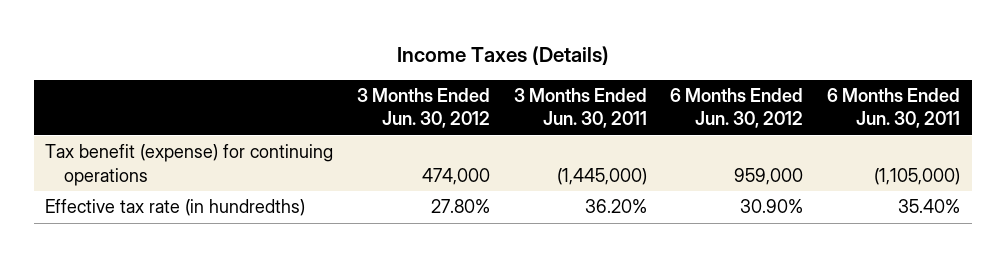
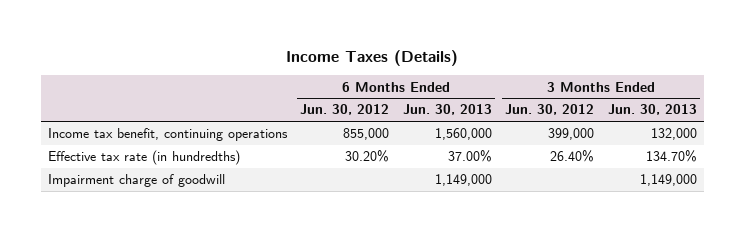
- | 3 Months Ended Jun. 30, 2012 | 3 Months Ended Jun. 30, 2011 | 6 Months Ended Jun. 30, 2012 | 6 Months Ended Jun. 30, 2011
+ | 6 Months Ended Jun. 30, 2012 | 6 Months Ended Jun. 30, 2013 | 3 Months Ended Jun. 30, 2012 | 3 Months Ended Jun. 30, 2013
- Tax benefit (expense) for continuing operations | 474,000 | (1,445,000) | 959,000 | (1,105,000)
- Effective tax rate (in hundredths) | 27.80% | 36.20% | 30.90% | 35.40%
+ Income tax benefit, continuing operations | 855,000 | 1,560,000 | 399,000 | 132,000
+ Effective tax rate (in hundredths) | 30.20% | 37.00% | 26.40% | 134.70%
+ Impairment charge of goodwill | | 1,149,000 | | 1,149,000

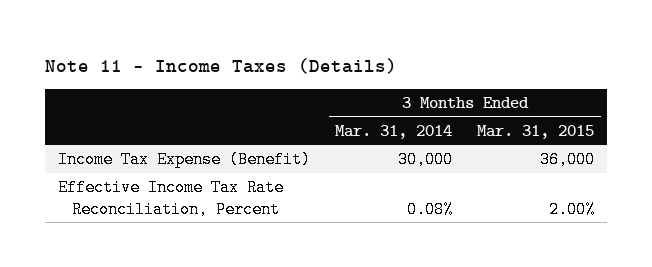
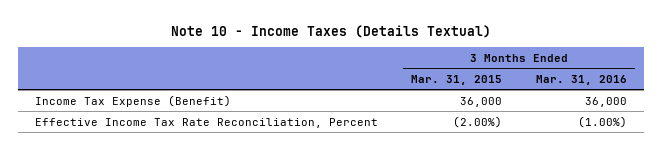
- Note 11 - Income Taxes (Details)
+ Note 10 - Income Taxes (Details Textual)
- | 3 Months Ended Mar. 31, 2014 | 3 Months Ended Mar. 31, 2015
+ | 3 Months Ended Mar. 31, 2015 | 3 Months Ended Mar. 31, 2016
- Effective Income Tax Rate Reconciliation, Percent | 0.08% | 2.00%
+ Effective Income Tax Rate Reconciliation, Percent | (2.00%) | (1.00%)

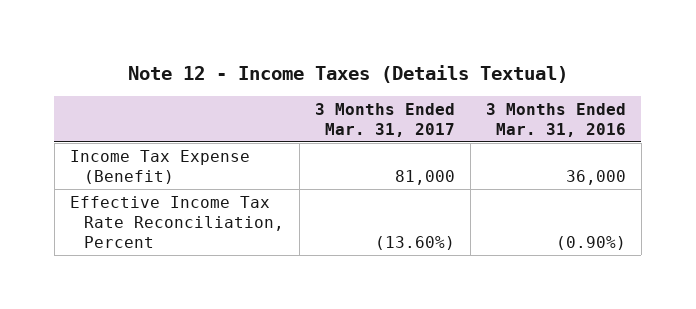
- Note 10 - Income Taxes (Details Textual)
+ Note 12 - Income Taxes (Details Textual)
- | 3 Months Ended Mar. 31, 2015 | 3 Months Ended Mar. 31, 2016
+ | 3 Months Ended Mar. 31, 2017 | 3 Months Ended Mar. 31, 2016
- Effective Income Tax Rate Reconciliation, Percent | (2.00%) | (1.00%)
+ Effective Income Tax Rate Reconciliation, Percent | (13.60%) | (0.90%)

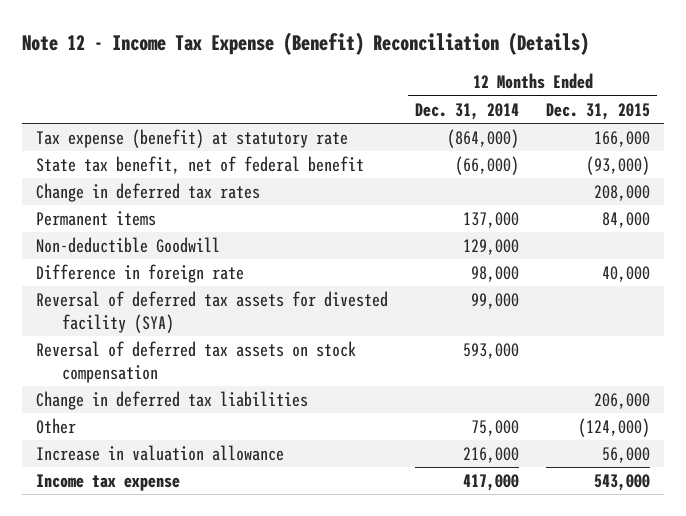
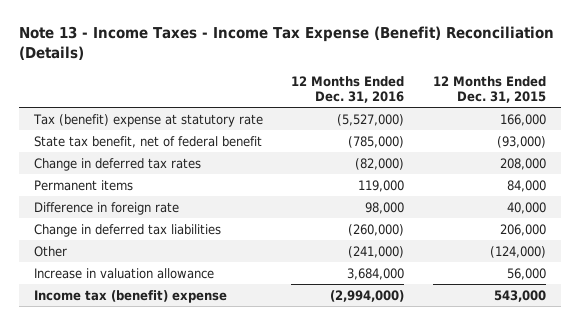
- Note 12 - Income Tax Expense (Benefit) Reconciliation (Details)
+ Note 13 - Income Taxes - Income Tax Expense (Benefit) Reconciliation (Details)
- | 12 Months Ended Dec. 31, 2014 | 12 Months Ended Dec. 31, 2015
+ | 12 Months Ended Dec. 31, 2016 | 12 Months Ended Dec. 31, 2015
- Tax expense (benefit) at statutory rate | (864,000) | 166,000
+ Tax (benefit) expense at statutory rate | (5,527,000) | 166,000
- Non-deductible Goodwill | 129,000 |
- Reversal of deferred tax assets for divested facility (SYA) | 99,000 |
- Reversal of deferred tax assets on stock compensation | 593,000 |
- Income tax expense | 417,000 | 543,000
+ Income tax (benefit) expense | (2,994,000) | 543,000

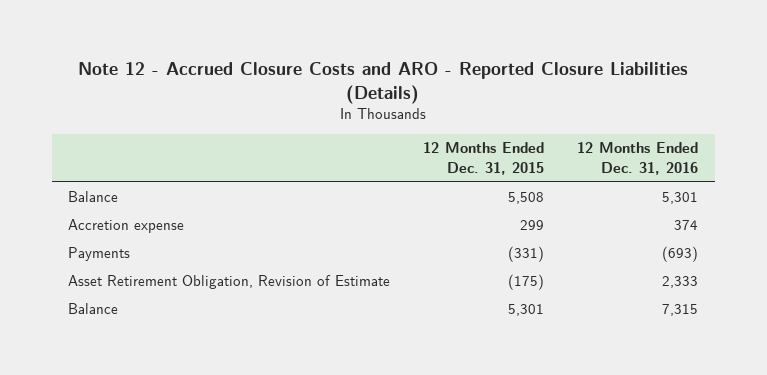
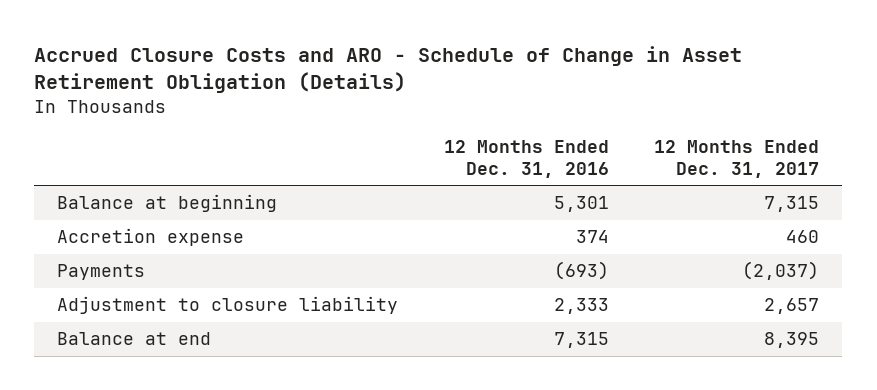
- Note 12 - Accrued Closure Costs and ARO - Reported Closure Liabilities (Details)
+ Accrued Closure Costs and ARO - Schedule of Change in Asset Retirement Obligation (Details)
- | 12 Months Ended Dec. 31, 2015 | 12 Months Ended Dec. 31, 2016
+ | 12 Months Ended Dec. 31, 2016 | 12 Months Ended Dec. 31, 2017
- Balance | 5,508 | 5,301
+ Balance at beginning | 5,301 | 7,315
- Asset Retirement Obligation, Revision of Estimate | (175) | 2,333
- Balance | 5,301 | 7,315
+ Adjustment to closure liability | 2,333 | 2,657
+ Balance at end | 7,315 | 8,395

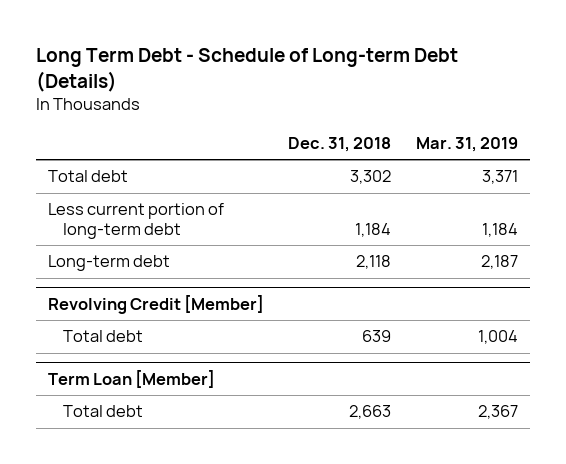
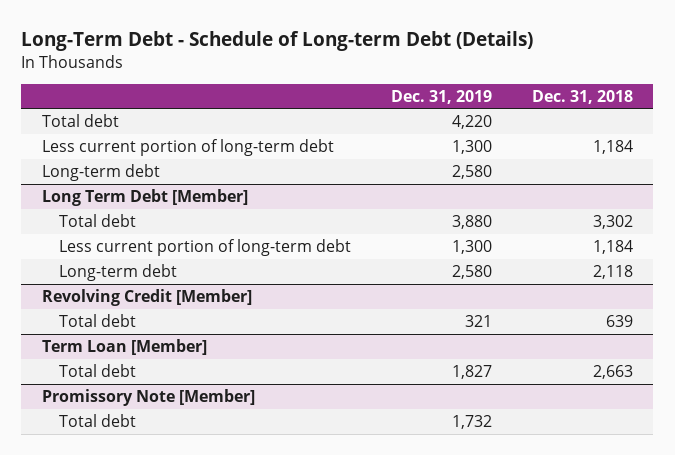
- Long Term Debt - Schedule of Long-term Debt (Details)
+ Long-Term Debt - Schedule of Long-term Debt (Details)
- | Dec. 31, 2018 | Mar. 31, 2019
+ | Dec. 31, 2019 | Dec. 31, 2018
+ Total debt | 4,220 |
+ Less current portion of long-term debt | 1,300 | 1,184
+ Long-term debt | 2,580 |
+ Long Term Debt [Member]
+ Promissory Note [Member]
+ Total debt | 1,732 |

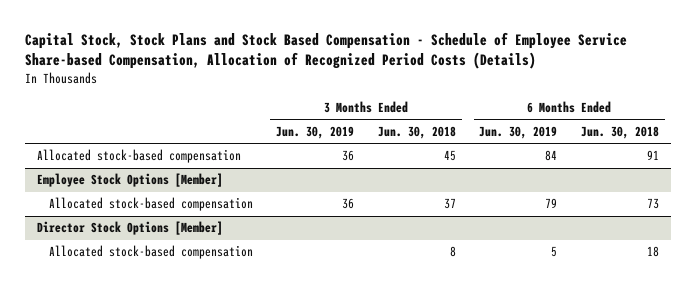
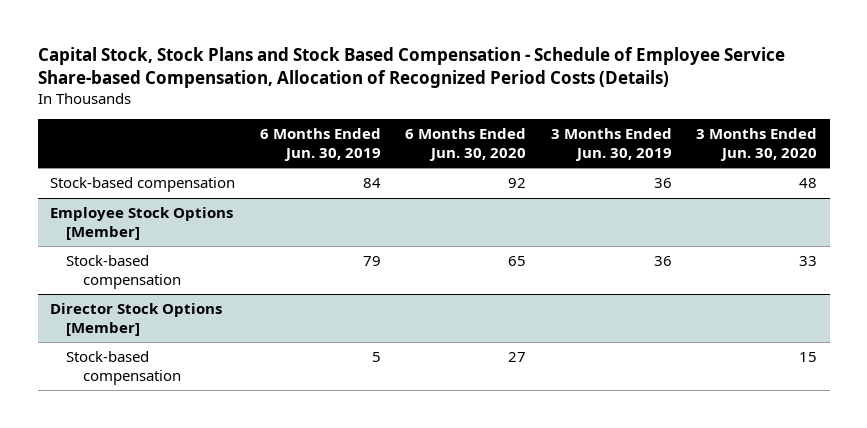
- | 3 Months Ended Jun. 30, 2019 | 3 Months Ended Jun. 30, 2018 | 6 Months Ended Jun. 30, 2019 | 6 Months Ended Jun. 30, 2018
+ | 6 Months Ended Jun. 30, 2019 | 6 Months Ended Jun. 30, 2020 | 3 Months Ended Jun. 30, 2019 | 3 Months Ended Jun. 30, 2020
- Allocated stock-based compensation | 36 | 45 | 84 | 91
+ Stock-based compensation | 84 | 92 | 36 | 48
@ Employee Stock Options [Member]
- Allocated stock-based compensation | 36 | 37 | 79 | 73
+ Stock-based compensation | 79 | 65 | 36 | 33
@ Director Stock Options [Member]
- Allocated stock-based compensation | | 8 | 5 | 18
+ Stock-based compensation | 5 | 27 | | 15

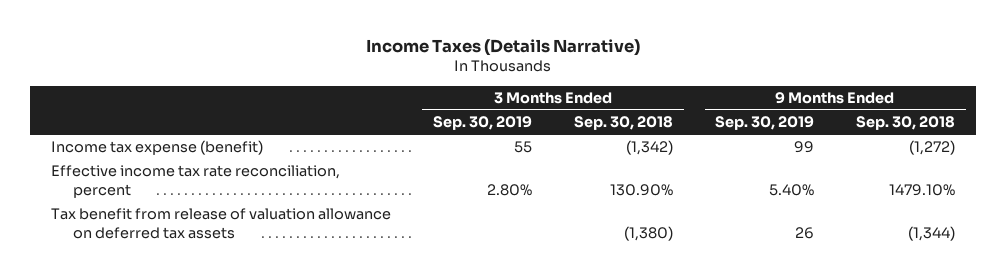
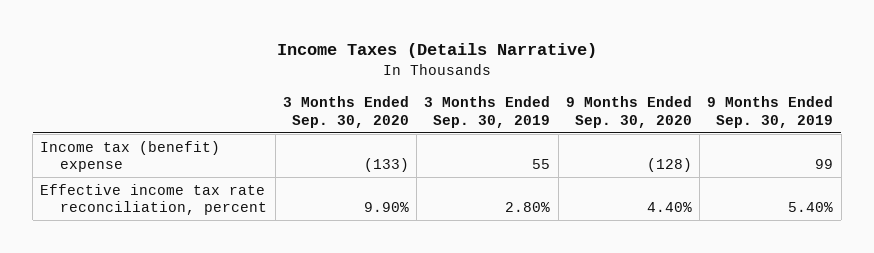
- | 3 Months Ended Sep. 30, 2019 | 3 Months Ended Sep. 30, 2018 | 9 Months Ended Sep. 30, 2019 | 9 Months Ended Sep. 30, 2018
+ | 3 Months Ended Sep. 30, 2020 | 3 Months Ended Sep. 30, 2019 | 9 Months Ended Sep. 30, 2020 | 9 Months Ended Sep. 30, 2019
- Income tax expense (benefit) | 55 | (1,342) | 99 | (1,272)
+ Income tax (benefit) expense | (133) | 55 | (128) | 99
- Tax benefit from release of valuation allowance on deferred tax assets | | (1,380) | 26 | (1,344)

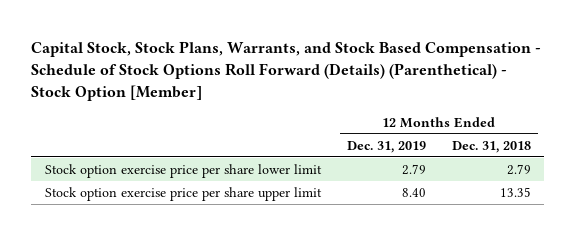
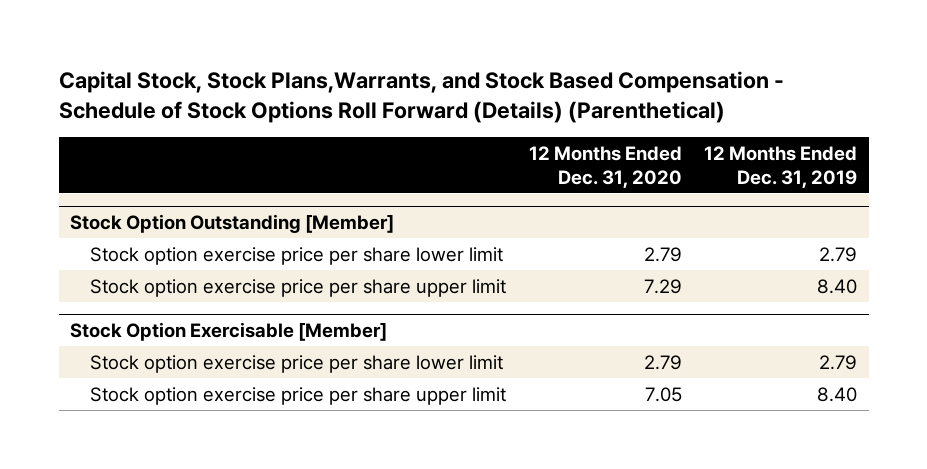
- Capital Stock, Stock Plans, Warrants, and Stock Based Compensation - Schedule of Stock Options Roll Forward (Details) (Parenthetical) - Stock Option [Member]
+ Capital Stock, Stock Plans,Warrants, and Stock Based Compensation - Schedule of Stock Options Roll Forward (Details) (Parenthetical)
- | 12 Months Ended Dec. 31, 2019 | 12 Months Ended Dec. 31, 2018
+ | 12 Months Ended Dec. 31, 2020 | 12 Months Ended Dec. 31, 2019
+ Stock Option Outstanding [Member]
+ Stock Option Exercisable [Member]
+ Stock option exercise price per share lower limit | 2.79 | 2.79
+ Stock option exercise price per share upper limit | 7.05 | 8.40

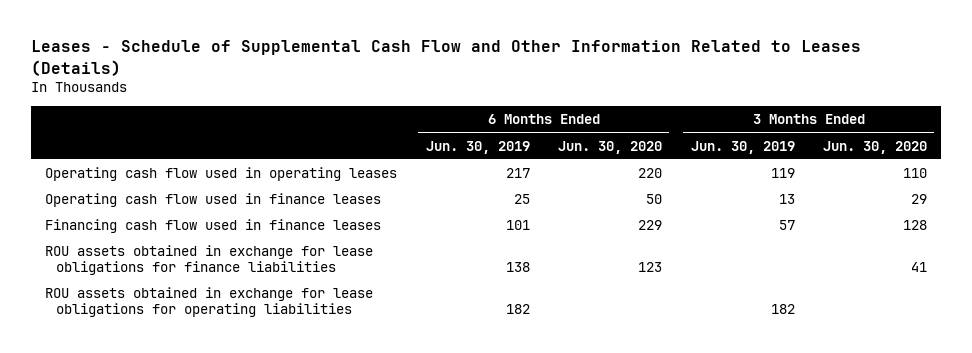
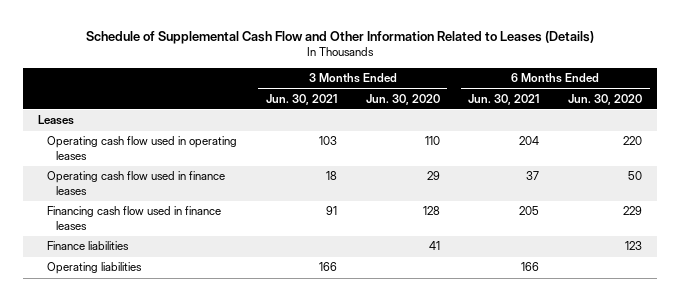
- Leases - Schedule of Supplemental Cash Flow and Other Information Related to Leases (Details)
+ Schedule of Supplemental Cash Flow and Other Information Related to Leases (Details)
- | 6 Months Ended Jun. 30, 2019 | 6 Months Ended Jun. 30, 2020 | 3 Months Ended Jun. 30, 2019 | 3 Months Ended Jun. 30, 2020
+ | 3 Months Ended Jun. 30, 2021 | 3 Months Ended Jun. 30, 2020 | 6 Months Ended Jun. 30, 2021 | 6 Months Ended Jun. 30, 2020
+ Leases
- ROU assets obtained in exchange for lease obligations for finance liabilities | 138 | 123 | | 41
- ROU assets obtained in exchange for lease obligations for operating liabilities | 182 | | 182 |
+ Finance liabilities | | 41 | | 123
+ Operating liabilities | 166 | | 166 |

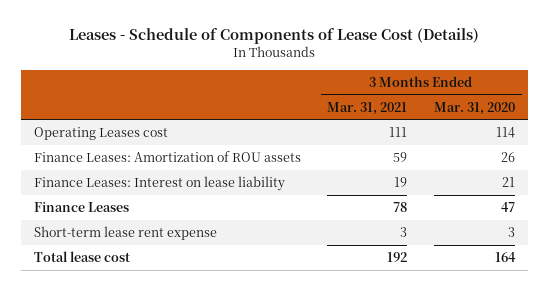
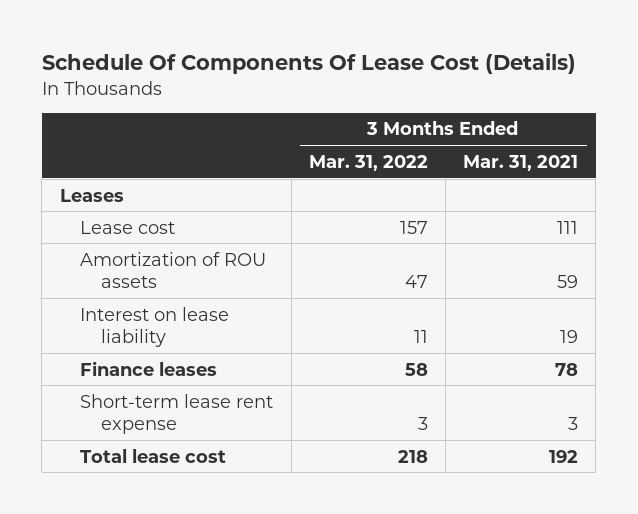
- Leases - Schedule of Components of Lease Cost (Details)
+ Schedule Of Components Of Lease Cost (Details)
- | 3 Months Ended Mar. 31, 2021 | 3 Months Ended Mar. 31, 2020
+ | 3 Months Ended Mar. 31, 2022 | 3 Months Ended Mar. 31, 2021
- Operating Leases cost | 111 | 114
- Finance Leases: Amortization of ROU assets | 59 | 26
- Finance Leases: Interest on lease liability | 19 | 21
- Finance Leases | 78 | 47
+ Leases
+ Lease cost | 157 | 111
+ Amortization of ROU assets | 47 | 59
+ Interest on lease liability | 11 | 19
+ Finance leases | 58 | 78

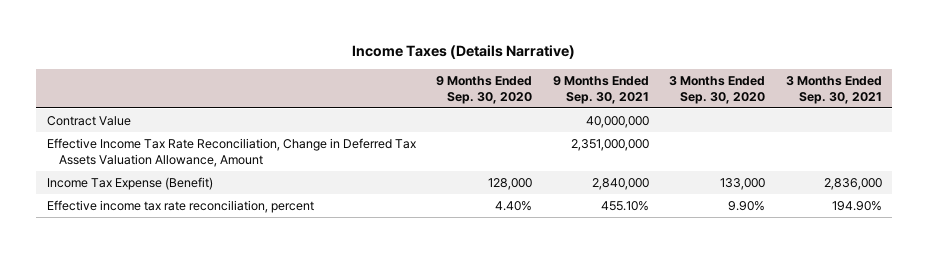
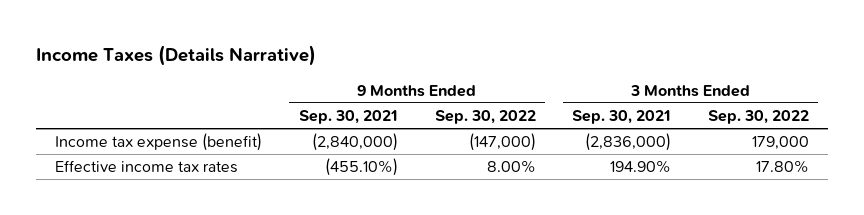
- | 9 Months Ended Sep. 30, 2020 | 9 Months Ended Sep. 30, 2021 | 3 Months Ended Sep. 30, 2020 | 3 Months Ended Sep. 30, 2021
+ | 9 Months Ended Sep. 30, 2021 | 9 Months Ended Sep. 30, 2022 | 3 Months Ended Sep. 30, 2021 | 3 Months Ended Sep. 30, 2022
- Contract Value | | 40,000,000 | |
- Effective Income Tax Rate Reconciliation, Change in Deferred Tax Assets Valuation Allowance, Amount | | 2,351,000,000 | |
- Income Tax Expense (Benefit) | 128,000 | 2,840,000 | 133,000 | 2,836,000
- Effective income tax rate reconciliation, percent | 4.40% | 455.10% | 9.90% | 194.90%
+ Income tax expense (benefit) | (2,840,000) | (147,000) | (2,836,000) | 179,000
+ Effective income tax rates | (455.10%) | 8.00% | 194.90% | 17.80%

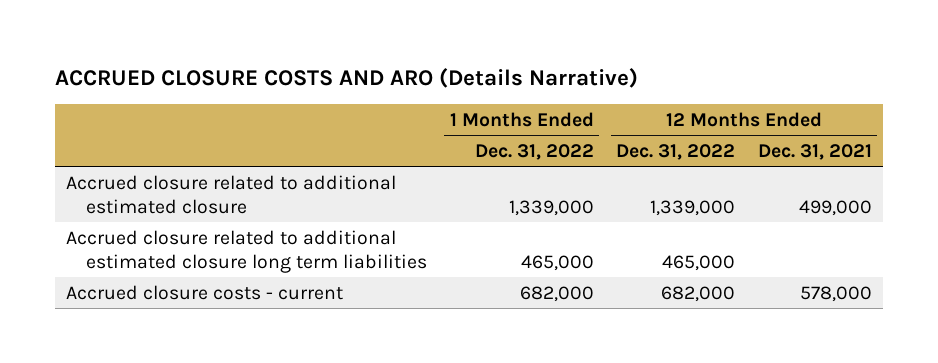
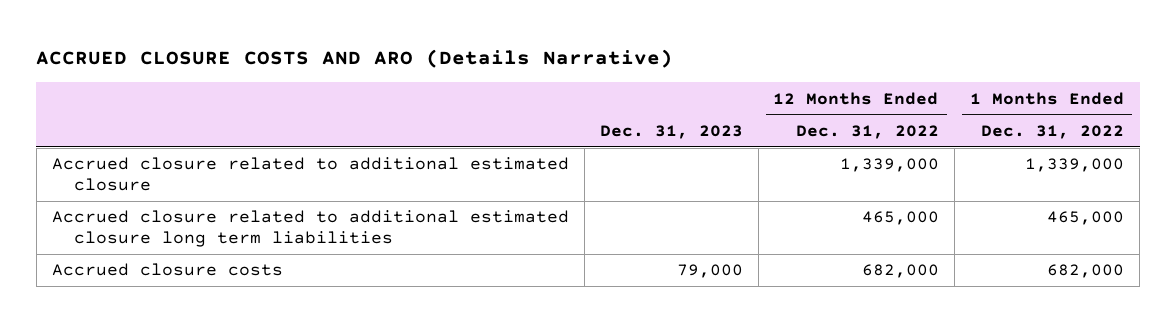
- | 1 Months Ended Dec. 31, 2022 | 12 Months Ended Dec. 31, 2022 | 12 Months Ended Dec. 31, 2021
+ | Dec. 31, 2023 | 12 Months Ended Dec. 31, 2022 | 1 Months Ended Dec. 31, 2022
- Accrued closure costs - current | 682,000 | 682,000 | 578,000
+ Accrued closure costs | 79,000 | 682,000 | 682,000

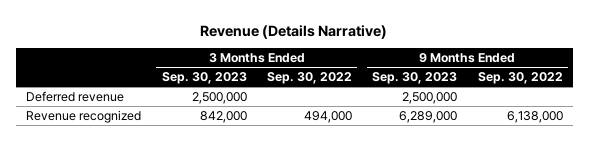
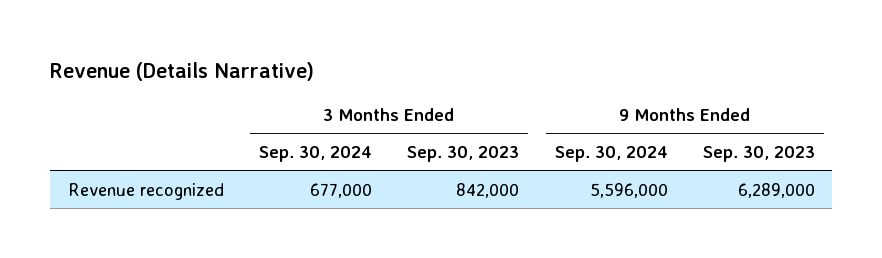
- | 3 Months Ended Sep. 30, 2023 | 3 Months Ended Sep. 30, 2022 | 9 Months Ended Sep. 30, 2023 | 9 Months Ended Sep. 30, 2022
+ | 3 Months Ended Sep. 30, 2024 | 3 Months Ended Sep. 30, 2023 | 9 Months Ended Sep. 30, 2024 | 9 Months Ended Sep. 30, 2023
- Deferred revenue | 2,500,000 | | 2,500,000 |

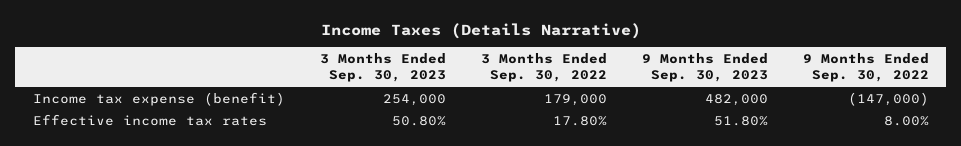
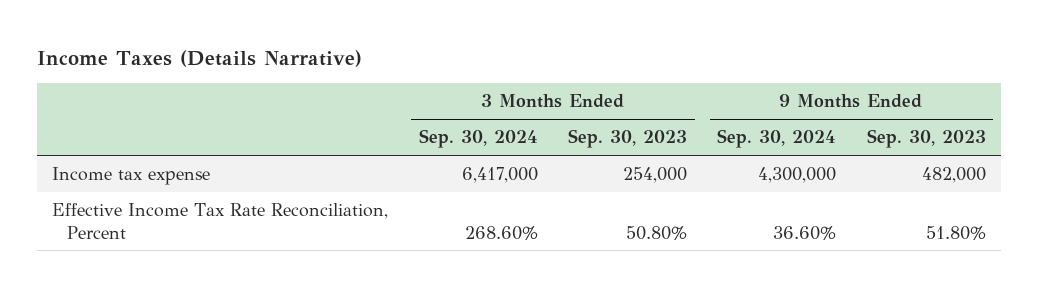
- | 3 Months Ended Sep. 30, 2023 | 3 Months Ended Sep. 30, 2022 | 9 Months Ended Sep. 30, 2023 | 9 Months Ended Sep. 30, 2022
+ | 3 Months Ended Sep. 30, 2024 | 3 Months Ended Sep. 30, 2023 | 9 Months Ended Sep. 30, 2024 | 9 Months Ended Sep. 30, 2023
- Income tax expense (benefit) | 254,000 | 179,000 | 482,000 | (147,000)
- Effective income tax rates | 50.80% | 17.80% | 51.80% | 8.00%
+ Income tax expense | 6,417,000 | 254,000 | 4,300,000 | 482,000
+ Effective Income Tax Rate Reconciliation, Percent | 268.60% | 50.80% | 36.60% | 51.80%

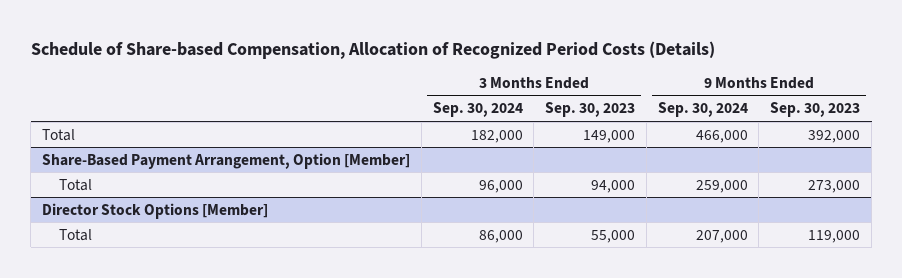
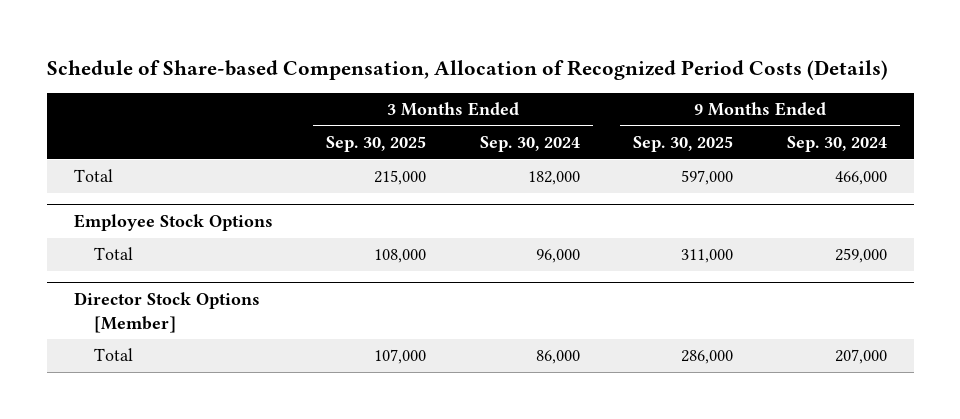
- | 3 Months Ended Sep. 30, 2024 | 3 Months Ended Sep. 30, 2023 | 9 Months Ended Sep. 30, 2024 | 9 Months Ended Sep. 30, 2023
+ | 3 Months Ended Sep. 30, 2025 | 3 Months Ended Sep. 30, 2024 | 9 Months Ended Sep. 30, 2025 | 9 Months Ended Sep. 30, 2024
- Share-Based Payment Arrangement, Option [Member]
+ Employee Stock Options

